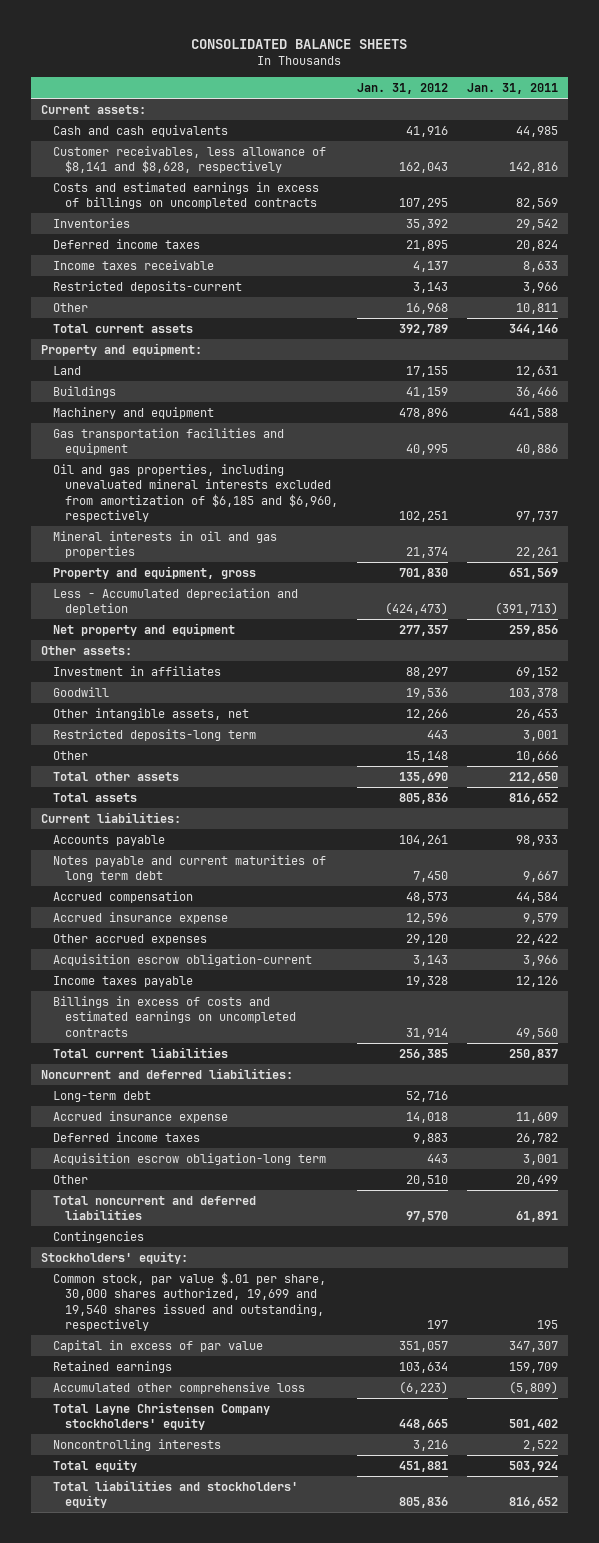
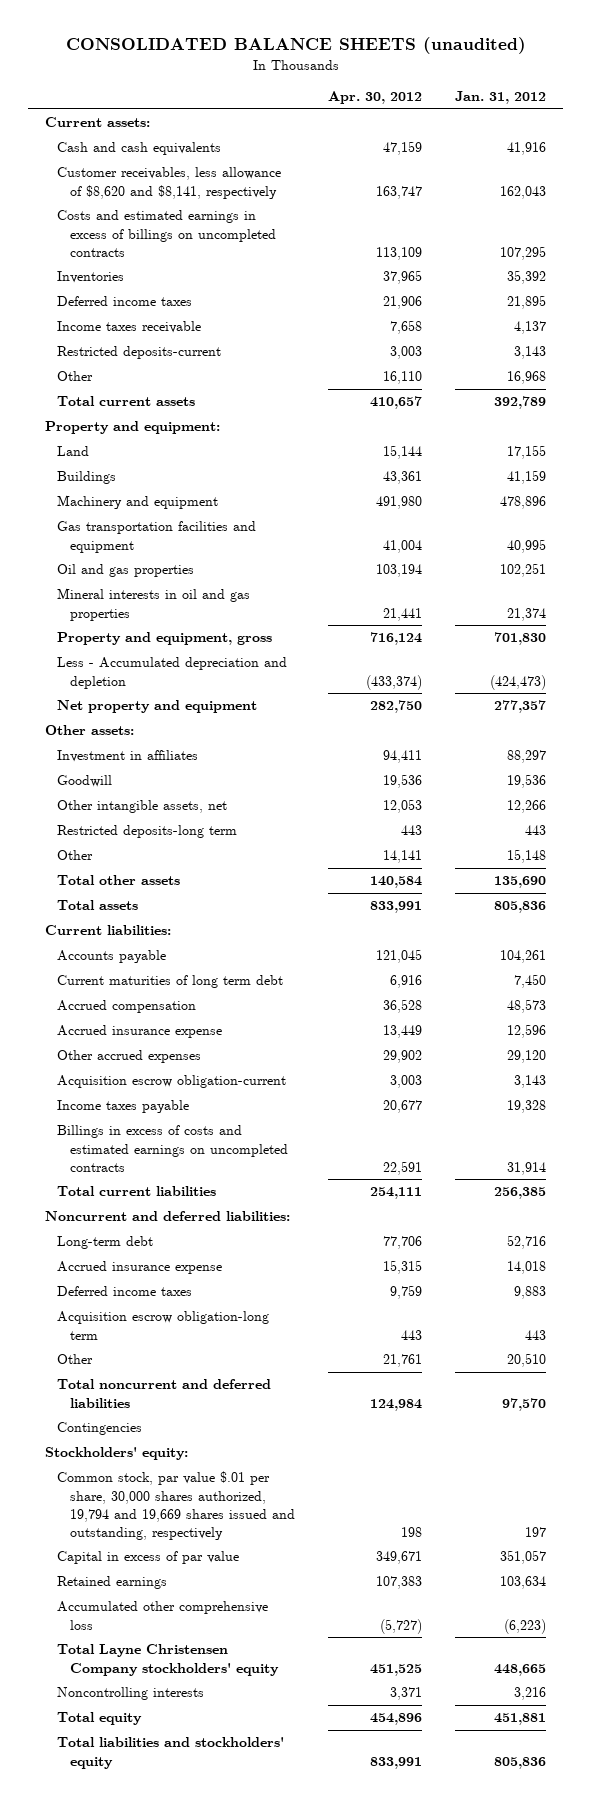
- CONSOLIDATED BALANCE SHEETS
+ CONSOLIDATED BALANCE SHEETS (unaudited)
- | Jan. 31, 2012 | Jan. 31, 2011
+ | Apr. 30, 2012 | Jan. 31, 2012
- Customer receivables, less allowance of $8,141 and $8,628, respectively | 162,043 | 142,816
+ Customer receivables, less allowance of $8,620 and $8,141, respectively | 163,747 | 162,043
- Oil and gas properties, including unevaluated mineral interests excluded from amortization of $6,185 and $6,960, respectively | 102,251 | 97,737
+ Oil and gas properties | 103,194 | 102,251
- Notes payable and current maturities of long term debt | 7,450 | 9,667
+ Current maturities of long term debt | 6,916 | 7,450
- Common stock, par value $.01 per share, 30,000 shares authorized, 19,699 and 19,540 shares issued and outstanding, respectively | 197 | 195
+ Common stock, par value $.01 per share, 30,000 shares authorized, 19,794 and 19,669 shares issued and outstanding, respectively | 198 | 197

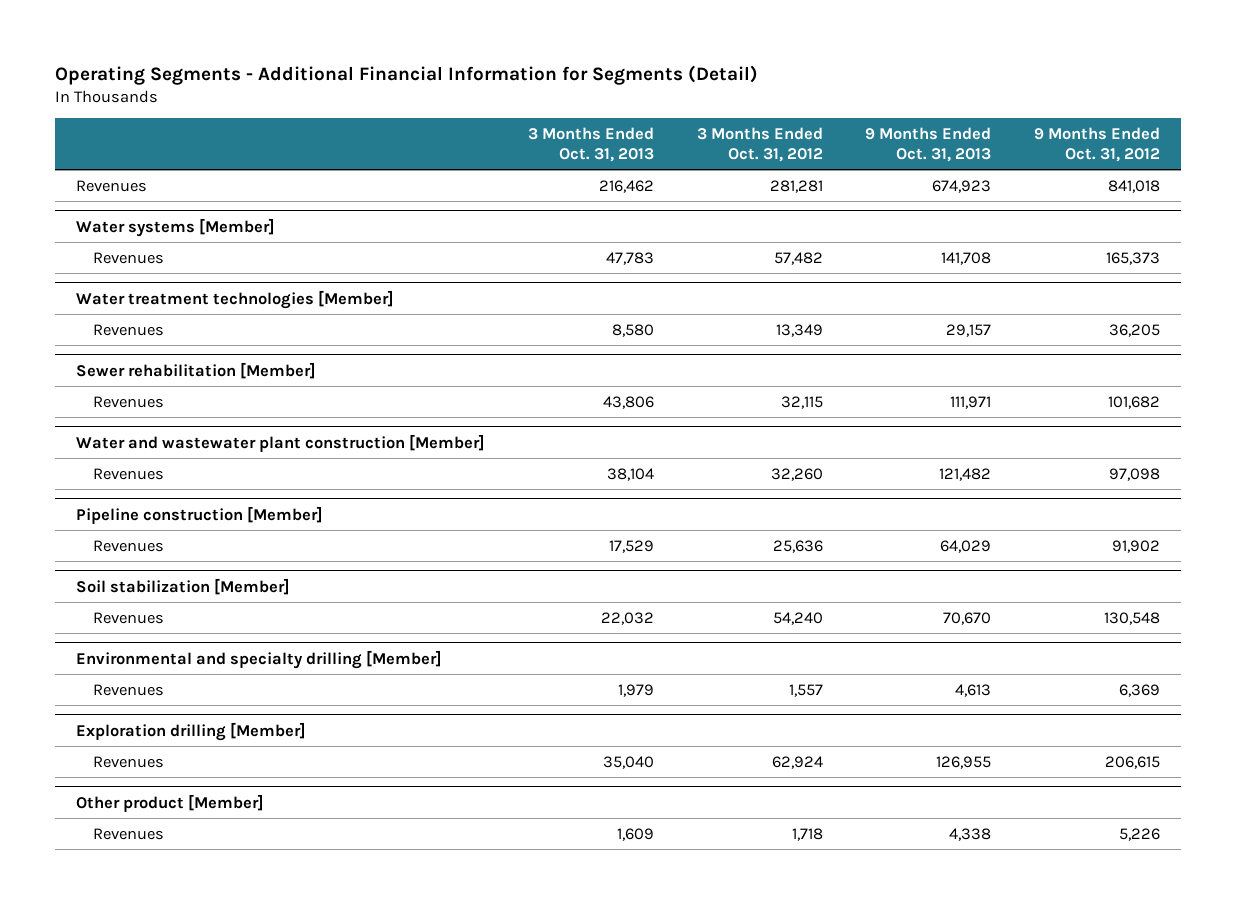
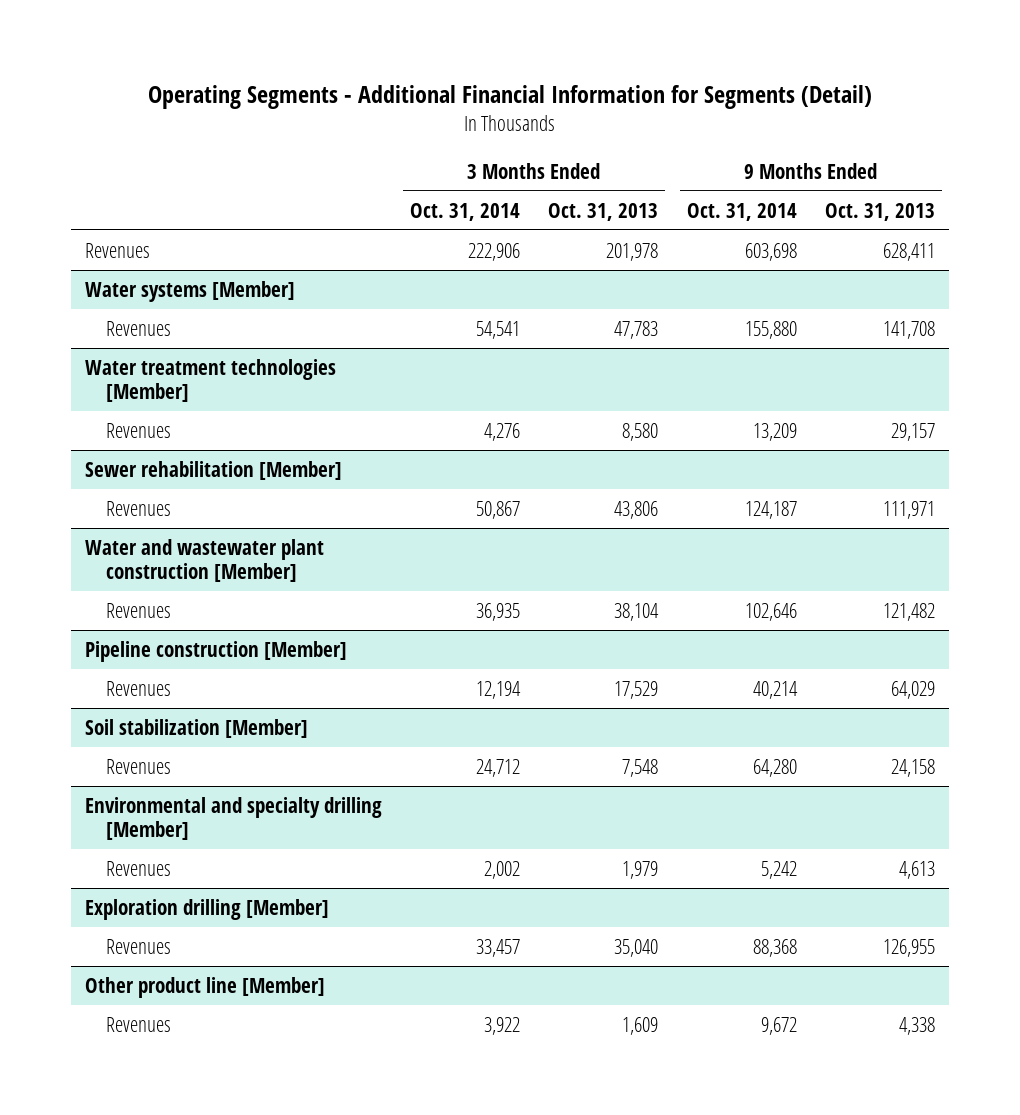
- | 3 Months Ended Oct. 31, 2013 | 3 Months Ended Oct. 31, 2012 | 9 Months Ended Oct. 31, 2013 | 9 Months Ended Oct. 31, 2012
+ | 3 Months Ended Oct. 31, 2014 | 3 Months Ended Oct. 31, 2013 | 9 Months Ended Oct. 31, 2014 | 9 Months Ended Oct. 31, 2013
- Revenues | 216,462 | 281,281 | 674,923 | 841,018
+ Revenues | 222,906 | 201,978 | 603,698 | 628,411
@ Soil stabilization [Member]
- Revenues | 22,032 | 54,240 | 70,670 | 130,548
+ Revenues | 24,712 | 7,548 | 64,280 | 24,158
- Other product [Member]
+ Other product line [Member]

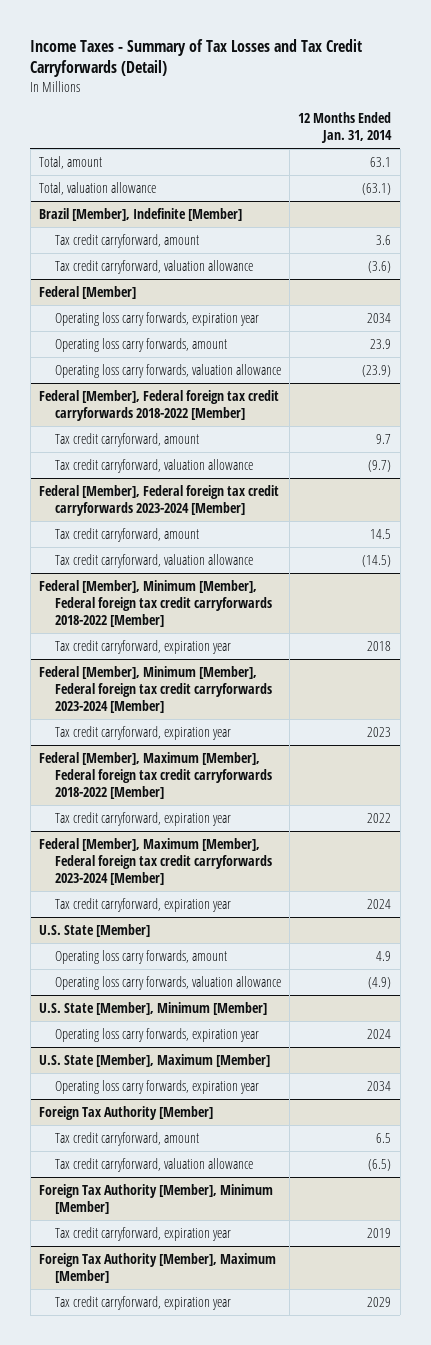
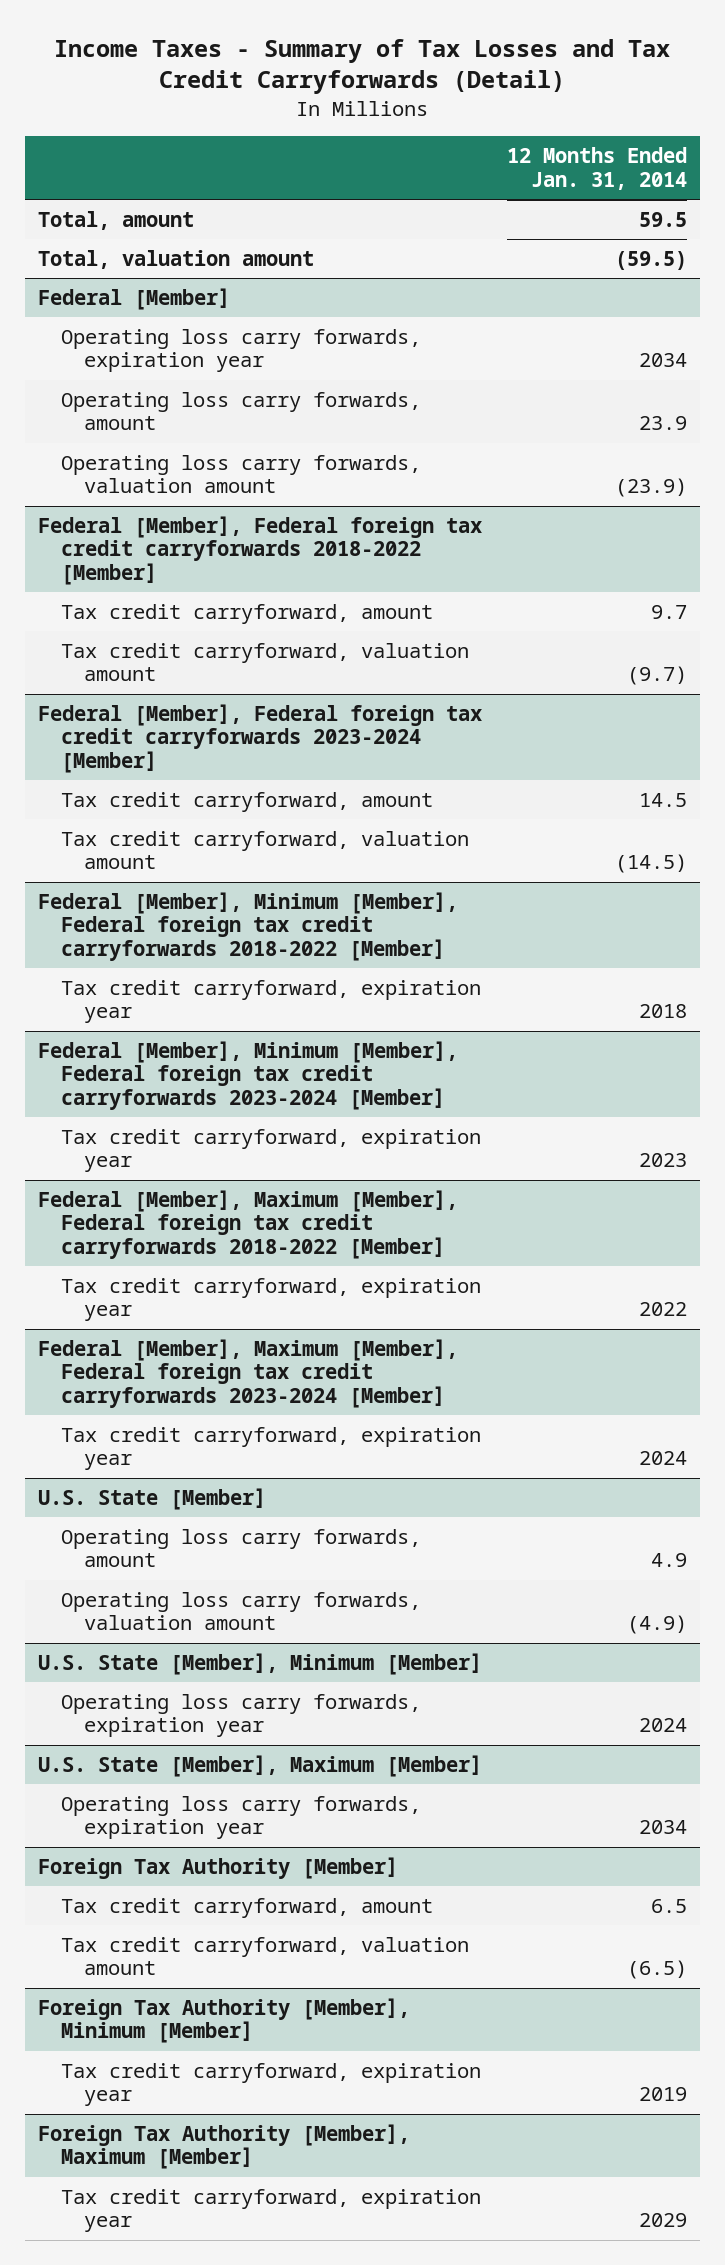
- Total, amount | 63.1
- Total, valuation allowance | (63.1)
- Brazil [Member], Indefinite [Member]
- Tax credit carryforward, amount | 3.6
- Tax credit carryforward, valuation allowance | (3.6)
+ Total, amount | 59.5
+ Total, valuation amount | (59.5)
@ Federal [Member]
- Operating loss carry forwards, valuation allowance | (23.9)
+ Operating loss carry forwards, valuation amount | (23.9)
@ Federal [Member], Federal foreign tax credit carryforwards 2018-2022 [Member]
- Tax credit carryforward, valuation allowance | (9.7)
+ Tax credit carryforward, valuation amount | (9.7)
@ Federal [Member], Federal foreign tax credit carryforwards 2023-2024 [Member]
- Tax credit carryforward, valuation allowance | (14.5)
+ Tax credit carryforward, valuation amount | (14.5)
@ U.S. State [Member]
- Operating loss carry forwards, valuation allowance | (4.9)
+ Operating loss carry forwards, valuation amount | (4.9)
@ Foreign Tax Authority [Member]
- Tax credit carryforward, valuation allowance | (6.5)
+ Tax credit carryforward, valuation amount | (6.5)

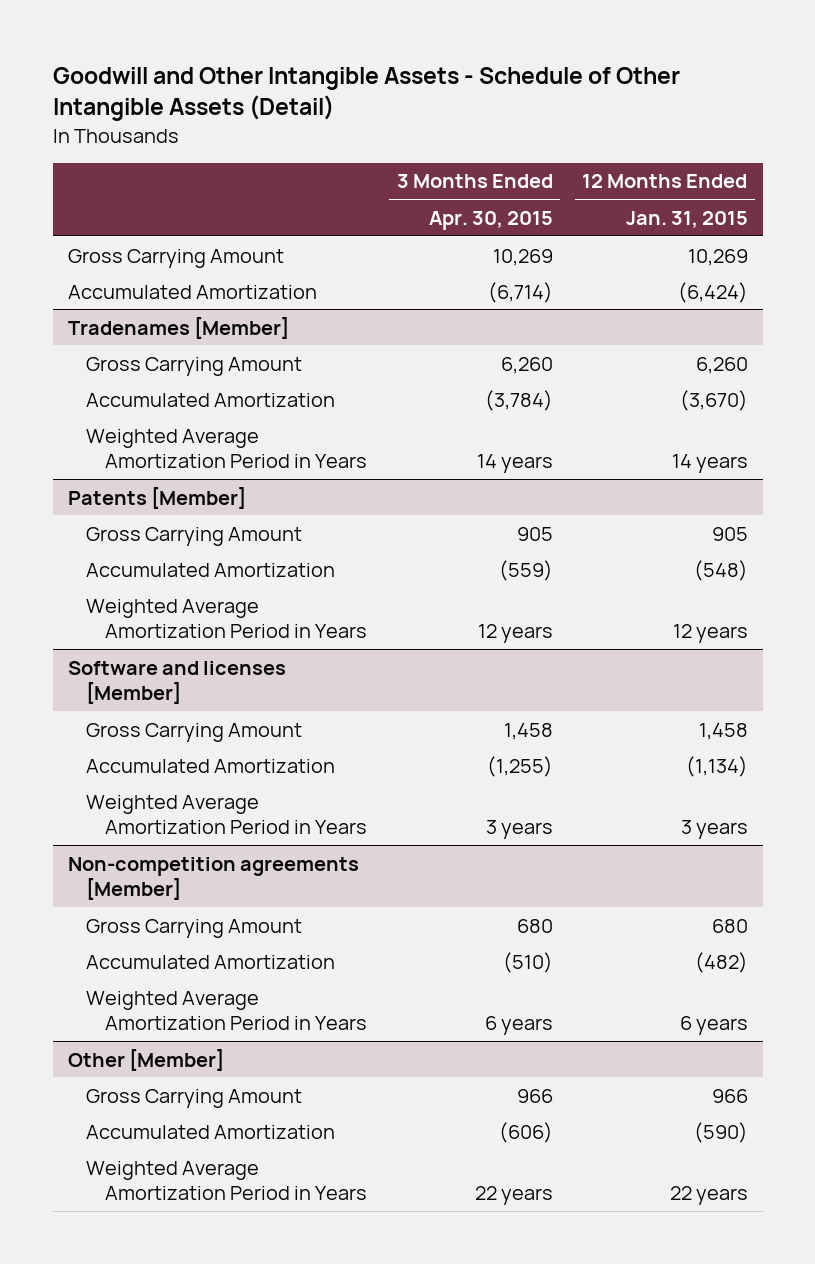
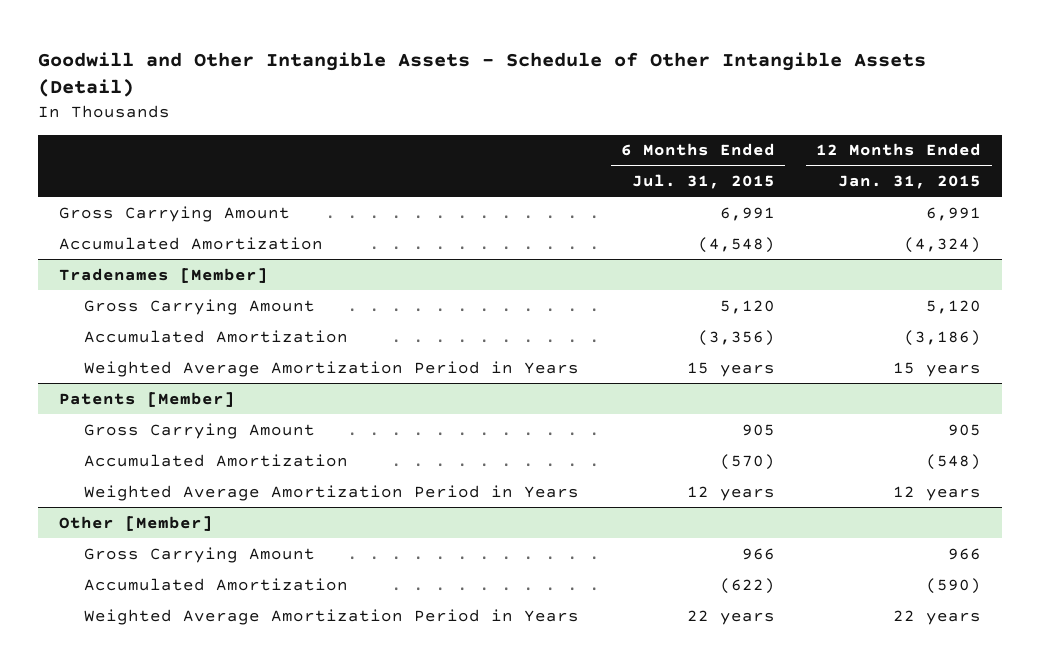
- | 3 Months Ended Apr. 30, 2015 | 12 Months Ended Jan. 31, 2015
+ | 6 Months Ended Jul. 31, 2015 | 12 Months Ended Jan. 31, 2015
- Gross Carrying Amount | 10,269 | 10,269
- Accumulated Amortization | (6,714) | (6,424)
+ Gross Carrying Amount | 6,991 | 6,991
+ Accumulated Amortization | (4,548) | (4,324)
@ Tradenames [Member]
- Gross Carrying Amount | 6,260 | 6,260
- Accumulated Amortization | (3,784) | (3,670)
- Weighted Average Amortization Period in Years | 14 years | 14 years
+ Gross Carrying Amount | 5,120 | 5,120
+ Accumulated Amortization | (3,356) | (3,186)
+ Weighted Average Amortization Period in Years | 15 years | 15 years
- Software and licenses [Member]
- Gross Carrying Amount | 1,458 | 1,458
- Accumulated Amortization | (1,255) | (1,134)
- Weighted Average Amortization Period in Years | 3 years | 3 years
- Non-competition agreements [Member]
- Gross Carrying Amount | 680 | 680
- Accumulated Amortization | (510) | (482)
- Weighted Average Amortization Period in Years | 6 years | 6 years

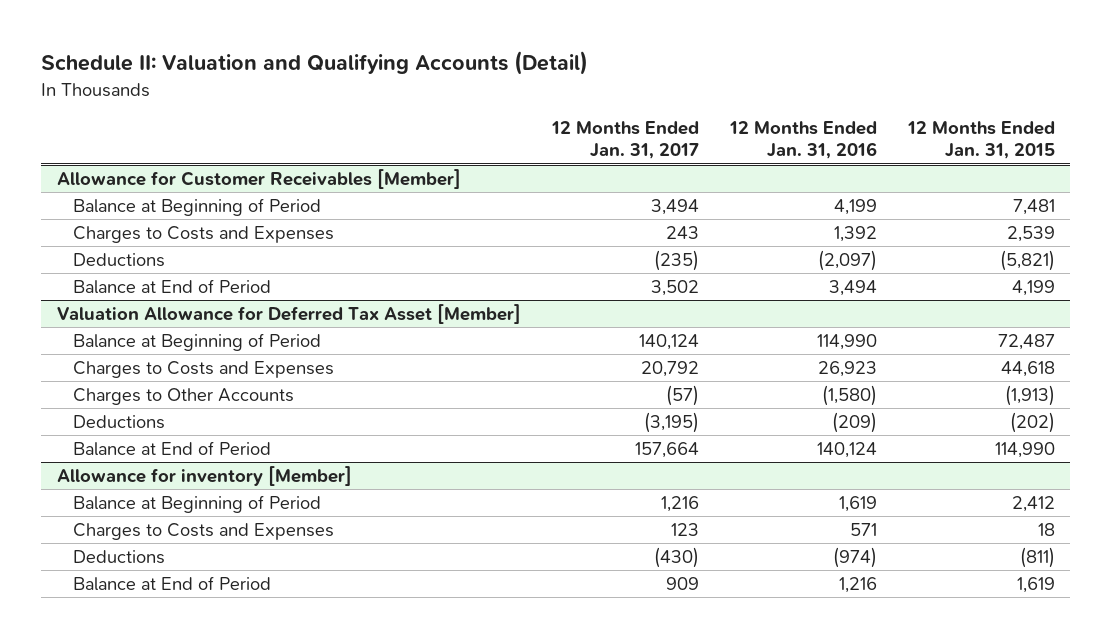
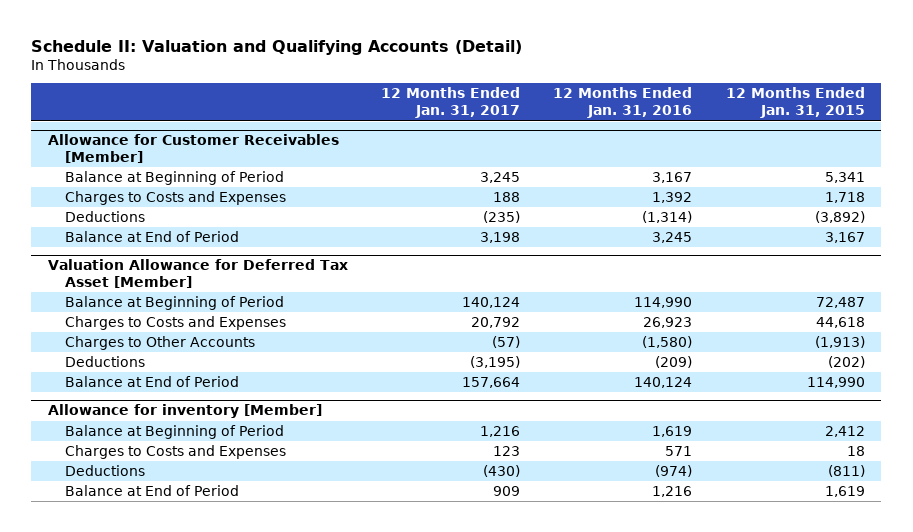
@ Allowance for Customer Receivables [Member]
- Balance at Beginning of Period | 3,494 | 4,199 | 7,481
- Charges to Costs and Expenses | 243 | 1,392 | 2,539
- Deductions | (235) | (2,097) | (5,821)
- Balance at End of Period | 3,502 | 3,494 | 4,199
+ Balance at Beginning of Period | 3,245 | 3,167 | 5,341
+ Charges to Costs and Expenses | 188 | 1,392 | 1,718
+ Deductions | (235) | (1,314) | (3,892)
+ Balance at End of Period | 3,198 | 3,245 | 3,167

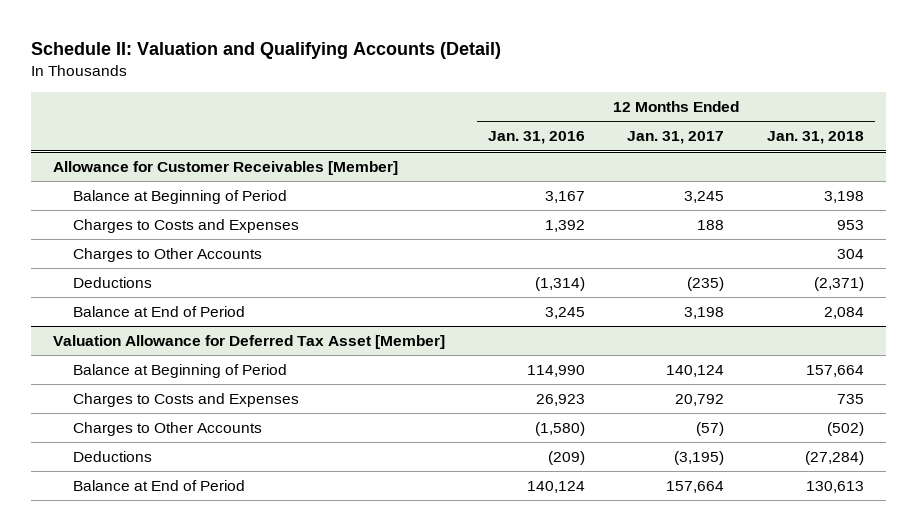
- | 12 Months Ended Jan. 31, 2017 | 12 Months Ended Jan. 31, 2016 | 12 Months Ended Jan. 31, 2015
+ | 12 Months Ended Jan. 31, 2016 | 12 Months Ended Jan. 31, 2017 | 12 Months Ended Jan. 31, 2018
@ Allowance for Customer Receivables [Member]
+ Charges to Other Accounts | | | 304
- Allowance for inventory [Member]
- Balance at Beginning of Period | 1,216 | 1,619 | 2,412
- Charges to Costs and Expenses | 123 | 571 | 18
- Deductions | (430) | (974) | (811)
- Balance at End of Period | 909 | 1,216 | 1,619

